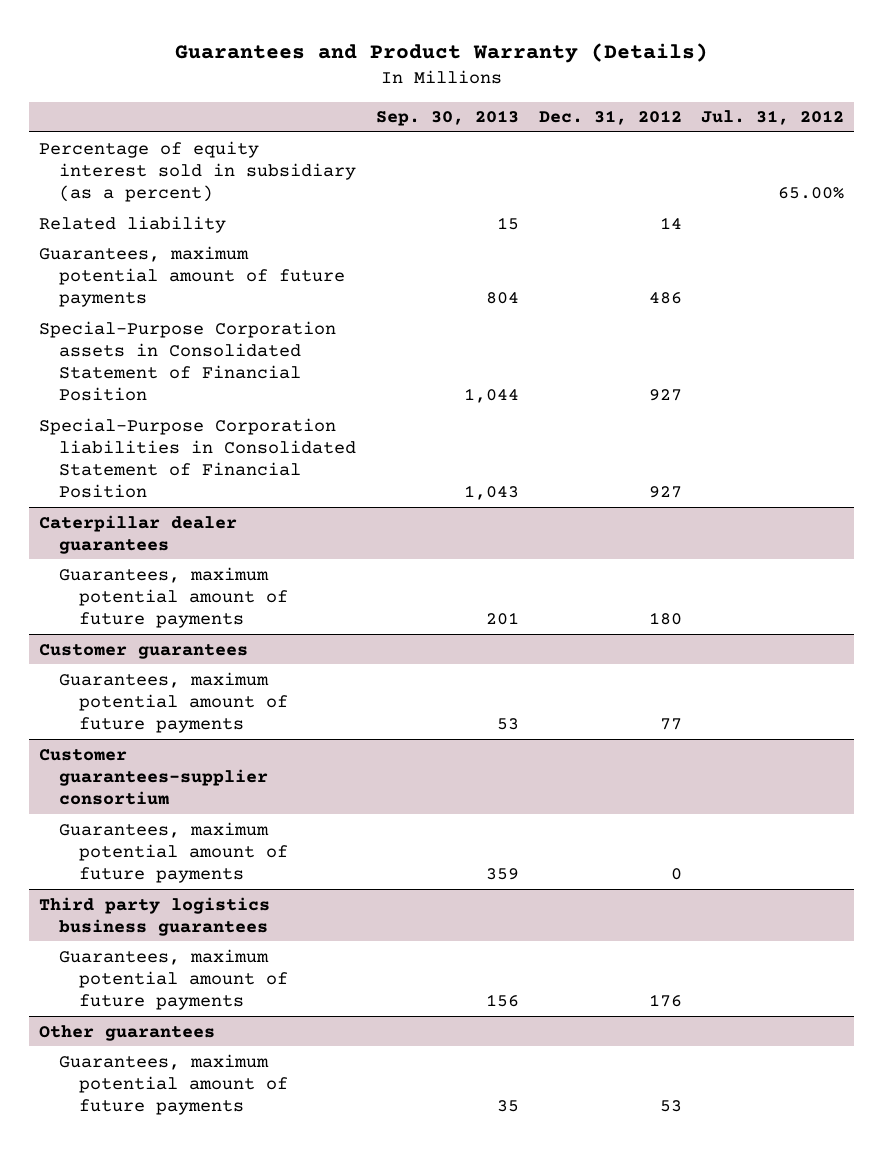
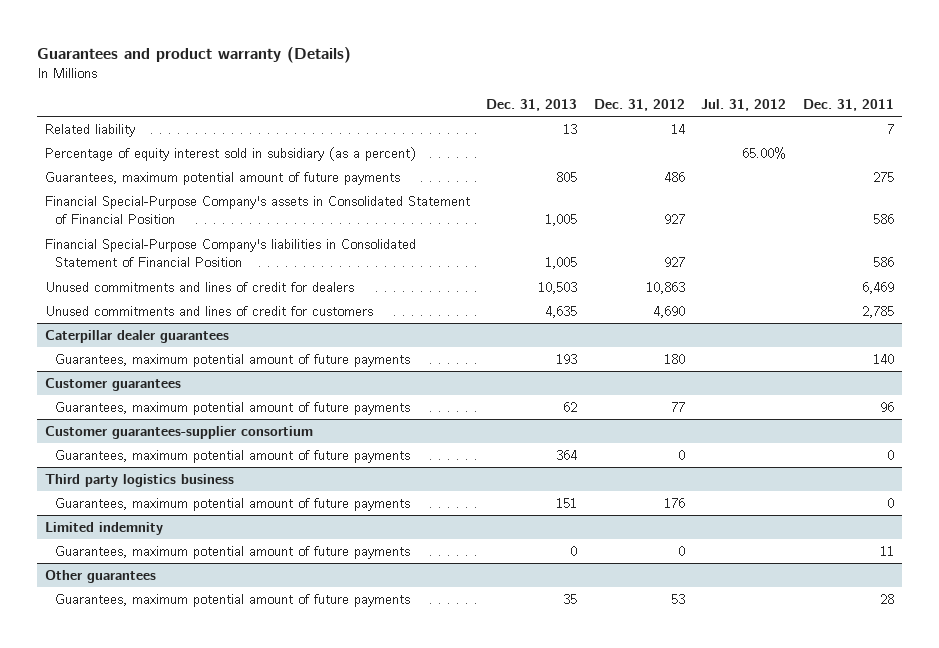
- Guarantees and Product Warranty (Details)
+ Guarantees and product warranty (Details)
- | Sep. 30, 2013 | Dec. 31, 2012 | Jul. 31, 2012
+ | Dec. 31, 2013 | Dec. 31, 2012 | Jul. 31, 2012 | Dec. 31, 2011
moved down: Percentage of equity interest sold in subsidiary (as a percent) | | | 65.00% |
- Special-Purpose Corporation assets in Consolidated Statement of Financial Position | 1,044 | 927 |
- Special-Purpose Corporation liabilities in Consolidated Statement of Financial Position | 1,043 | 927 |
+ Financial Special-Purpose Company's assets in Consolidated Statement of Financial Position | 1,005 | 927 | | 586
+ Financial Special-Purpose Company's liabilities in Consolidated Statement of Financial Position | 1,005 | 927 | | 586
+ Unused commitments and lines of credit for dealers | 10,503 | 10,863 | | 6,469
+ Unused commitments and lines of credit for customers | 4,635 | 4,690 | | 2,785
- Third party logistics business guarantees
+ Third party logistics business
+ Limited indemnity
+ Guarantees, maximum potential amount of future payments | 0 | 0 | | 11

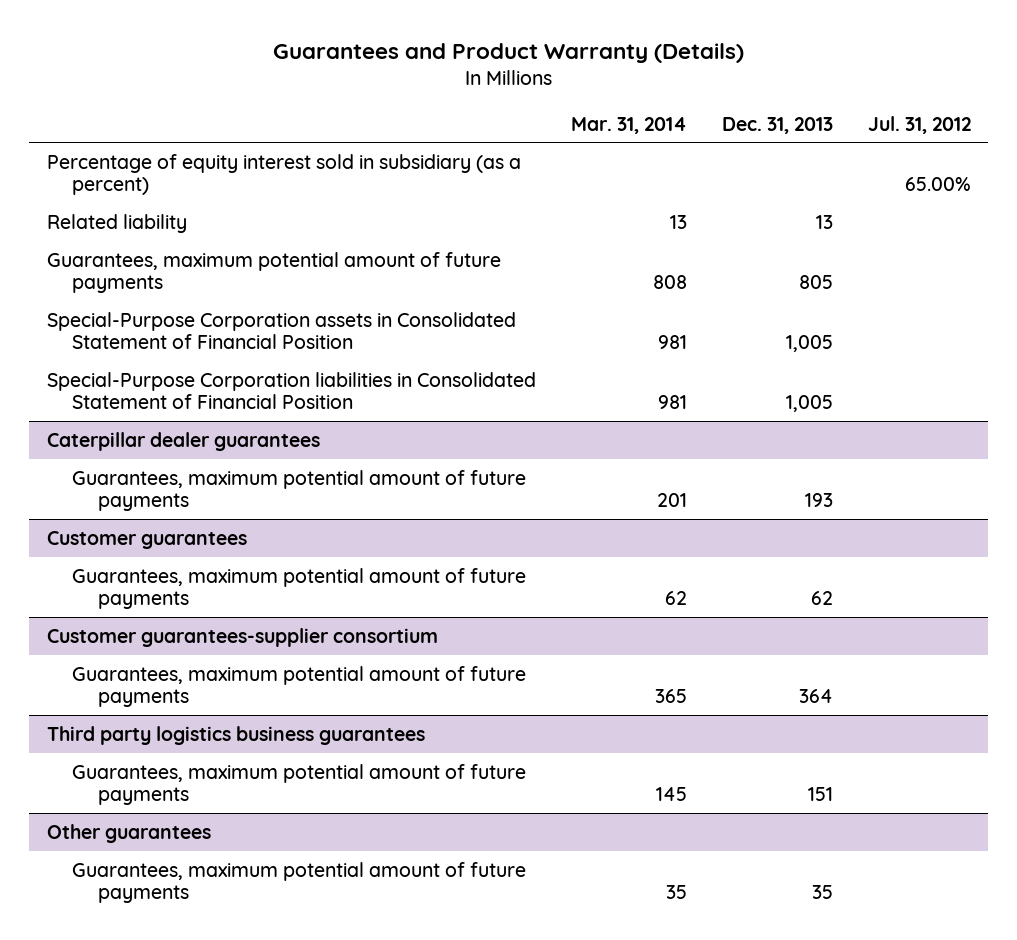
- Guarantees and product warranty (Details)
+ Guarantees and Product Warranty (Details)
- | Dec. 31, 2013 | Dec. 31, 2012 | Jul. 31, 2012 | Dec. 31, 2011
+ | Mar. 31, 2014 | Dec. 31, 2013 | Jul. 31, 2012
moved down: Related liability | 13 | 13 |
- Financial Special-Purpose Company's assets in Consolidated Statement of Financial Position | 1,005 | 927 | | 586
- Financial Special-Purpose Company's liabilities in Consolidated Statement of Financial Position | 1,005 | 927 | | 586
- Unused commitments and lines of credit for dealers | 10,503 | 10,863 | | 6,469
- Unused commitments and lines of credit for customers | 4,635 | 4,690 | | 2,785
+ Special-Purpose Corporation assets in Consolidated Statement of Financial Position | 981 | 1,005 |
+ Special-Purpose Corporation liabilities in Consolidated Statement of Financial Position | 981 | 1,005 |
- Third party logistics business
+ Third party logistics business guarantees
- Limited indemnity
- Guarantees, maximum potential amount of future payments | 0 | 0 | | 11

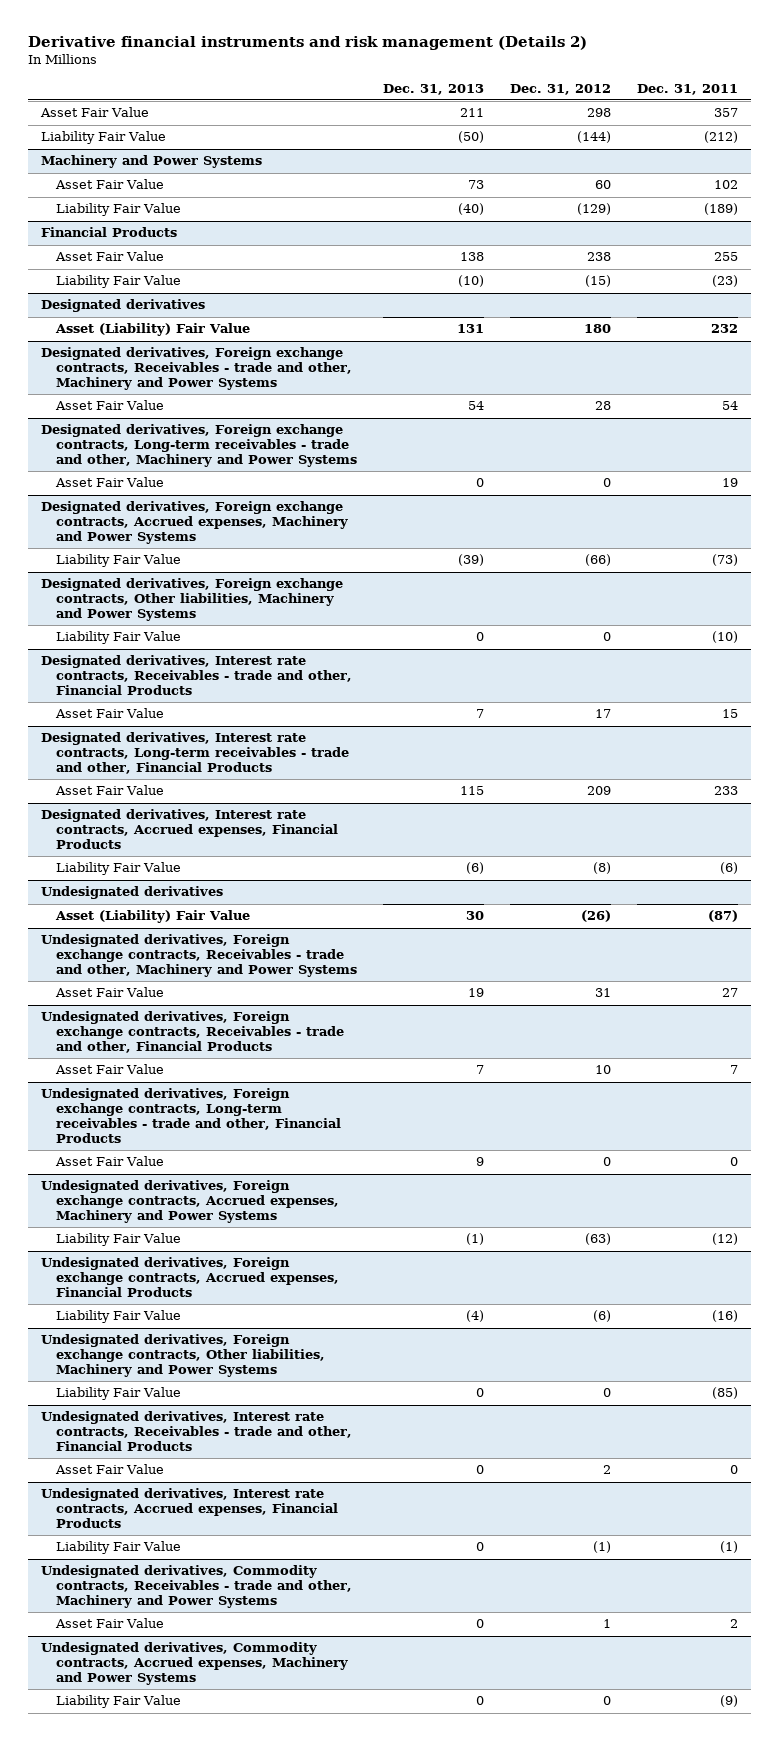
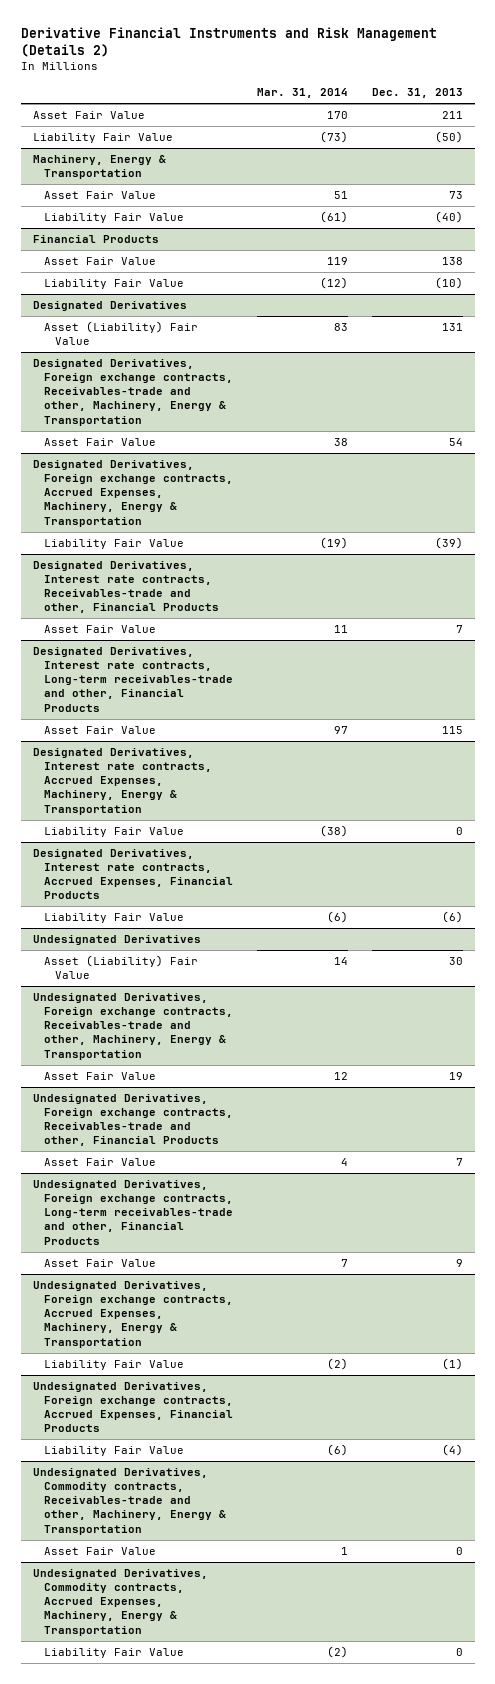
- Derivative financial instruments and risk management (Details 2)
+ Derivative Financial Instruments and Risk Management (Details 2)
- | Dec. 31, 2013 | Dec. 31, 2012 | Dec. 31, 2011
+ | Mar. 31, 2014 | Dec. 31, 2013
- Machinery and Power Systems
+ Machinery, Energy & Transportation
- Designated derivatives
+ Designated Derivatives
- Designated derivatives, Foreign exchange contracts, Receivables - trade and other, Machinery and Power Systems
+ Designated Derivatives, Foreign exchange contracts, Receivables-trade and other, Machinery, Energy & Transportation
- Designated derivatives, Foreign exchange contracts, Long-term receivables - trade and other, Machinery and Power Systems
- Asset Fair Value | 0 | 0 | 19
- Designated derivatives, Foreign exchange contracts, Accrued expenses, Machinery and Power Systems
+ Designated Derivatives, Foreign exchange contracts, Accrued Expenses, Machinery, Energy & Transportation
- Designated derivatives, Foreign exchange contracts, Other liabilities, Machinery and Power Systems
- Liability Fair Value | 0 | 0 | (10)
- Designated derivatives, Interest rate contracts, Receivables - trade and other, Financial Products
+ Designated Derivatives, Interest rate contracts, Receivables-trade and other, Financial Products
- Designated derivatives, Interest rate contracts, Long-term receivables - trade and other, Financial Products
+ Designated Derivatives, Interest rate contracts, Long-term receivables-trade and other, Financial Products
- Designated derivatives, Interest rate contracts, Accrued expenses, Financial Products
+ Designated Derivatives, Interest rate contracts, Accrued Expenses, Machinery, Energy & Transportation
+ Liability Fair Value | (38) | 0
+ Designated Derivatives, Interest rate contracts, Accrued Expenses, Financial Products
- Undesignated derivatives
+ Undesignated Derivatives
- Undesignated derivatives, Foreign exchange contracts, Receivables - trade and other, Machinery and Power Systems
+ Undesignated Derivatives, Foreign exchange contracts, Receivables-trade and other, Machinery, Energy & Transportation
- Undesignated derivatives, Foreign exchange contracts, Receivables - trade and other, Financial Products
+ Undesignated Derivatives, Foreign exchange contracts, Receivables-trade and other, Financial Products
- Undesignated derivatives, Foreign exchange contracts, Long-term receivables - trade and other, Financial Products
+ Undesignated Derivatives, Foreign exchange contracts, Long-term receivables-trade and other, Financial Products
- Undesignated derivatives, Foreign exchange contracts, Accrued expenses, Machinery and Power Systems
+ Undesignated Derivatives, Foreign exchange contracts, Accrued Expenses, Machinery, Energy & Transportation
- Undesignated derivatives, Foreign exchange contracts, Accrued expenses, Financial Products
+ Undesignated Derivatives, Foreign exchange contracts, Accrued Expenses, Financial Products
- Undesignated derivatives, Foreign exchange contracts, Other liabilities, Machinery and Power Systems
- Liability Fair Value | 0 | 0 | (85)
- Undesignated derivatives, Interest rate contracts, Receivables - trade and other, Financial Products
- Asset Fair Value | 0 | 2 | 0
- Undesignated derivatives, Interest rate contracts, Accrued expenses, Financial Products
- Liability Fair Value | 0 | (1) | (1)
- Undesignated derivatives, Commodity contracts, Receivables - trade and other, Machinery and Power Systems
+ Undesignated Derivatives, Commodity contracts, Receivables-trade and other, Machinery, Energy & Transportation
- Undesignated derivatives, Commodity contracts, Accrued expenses, Machinery and Power Systems
+ Undesignated Derivatives, Commodity contracts, Accrued Expenses, Machinery, Energy & Transportation

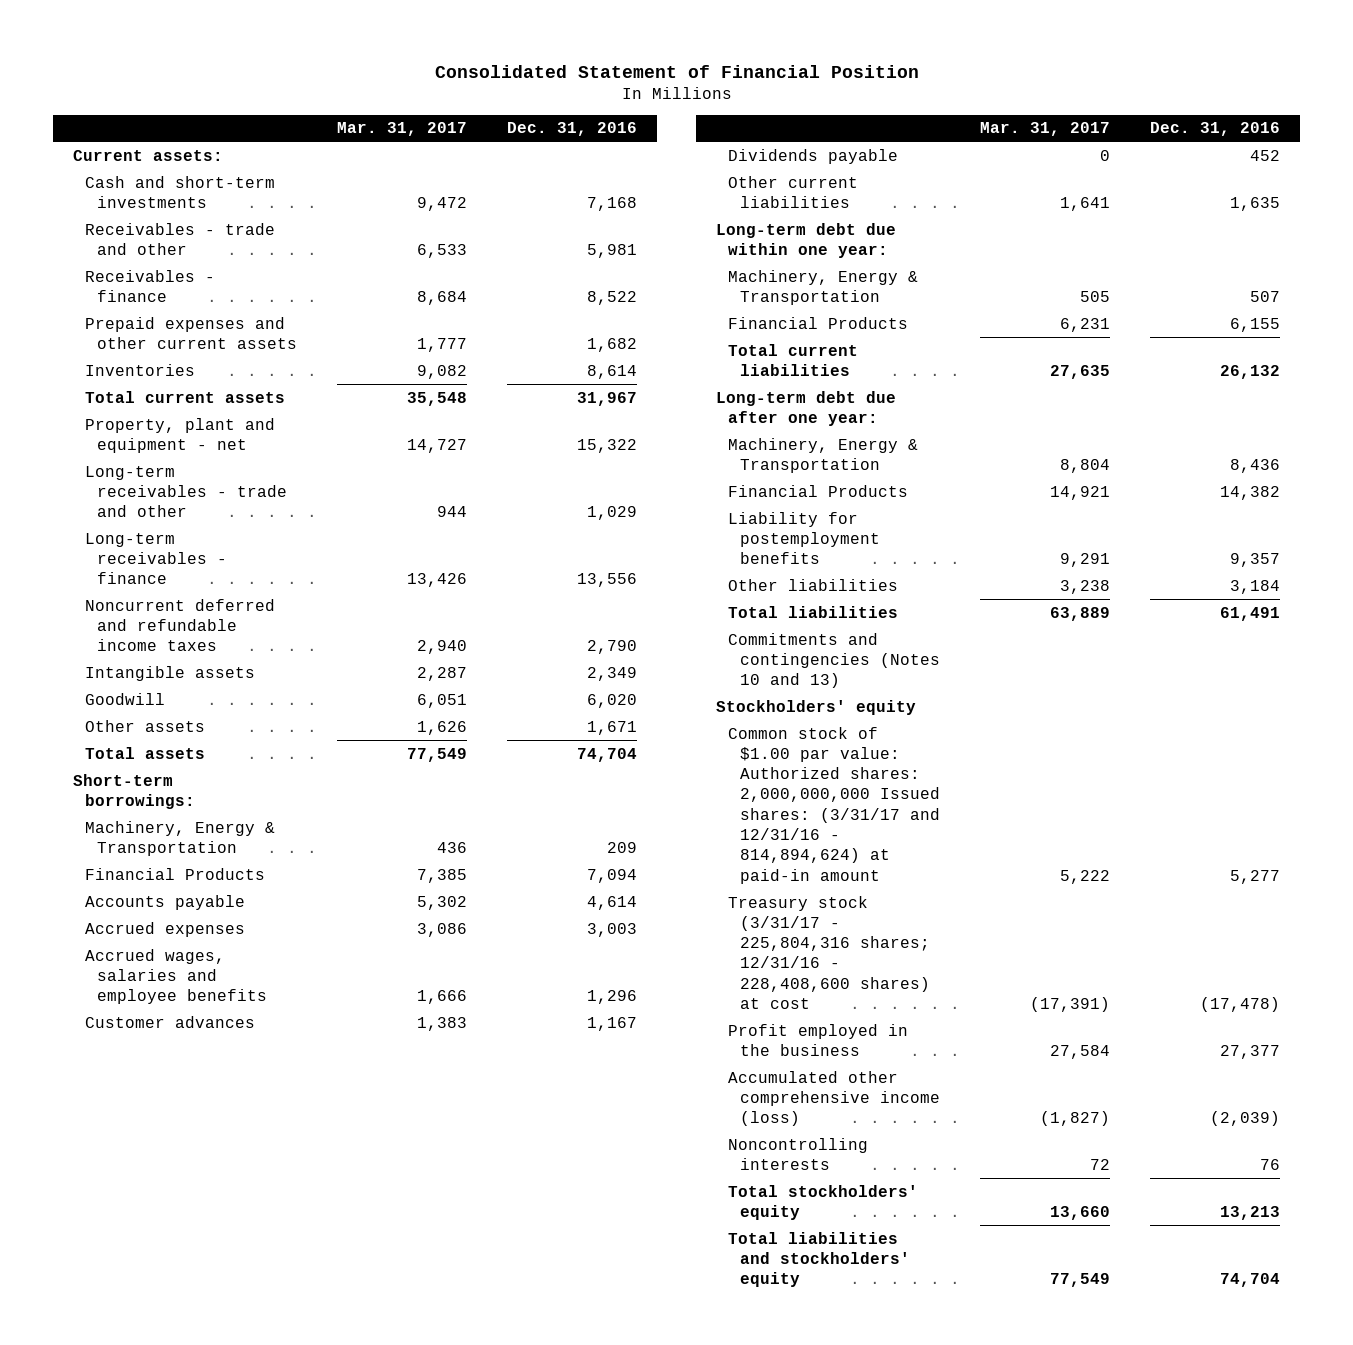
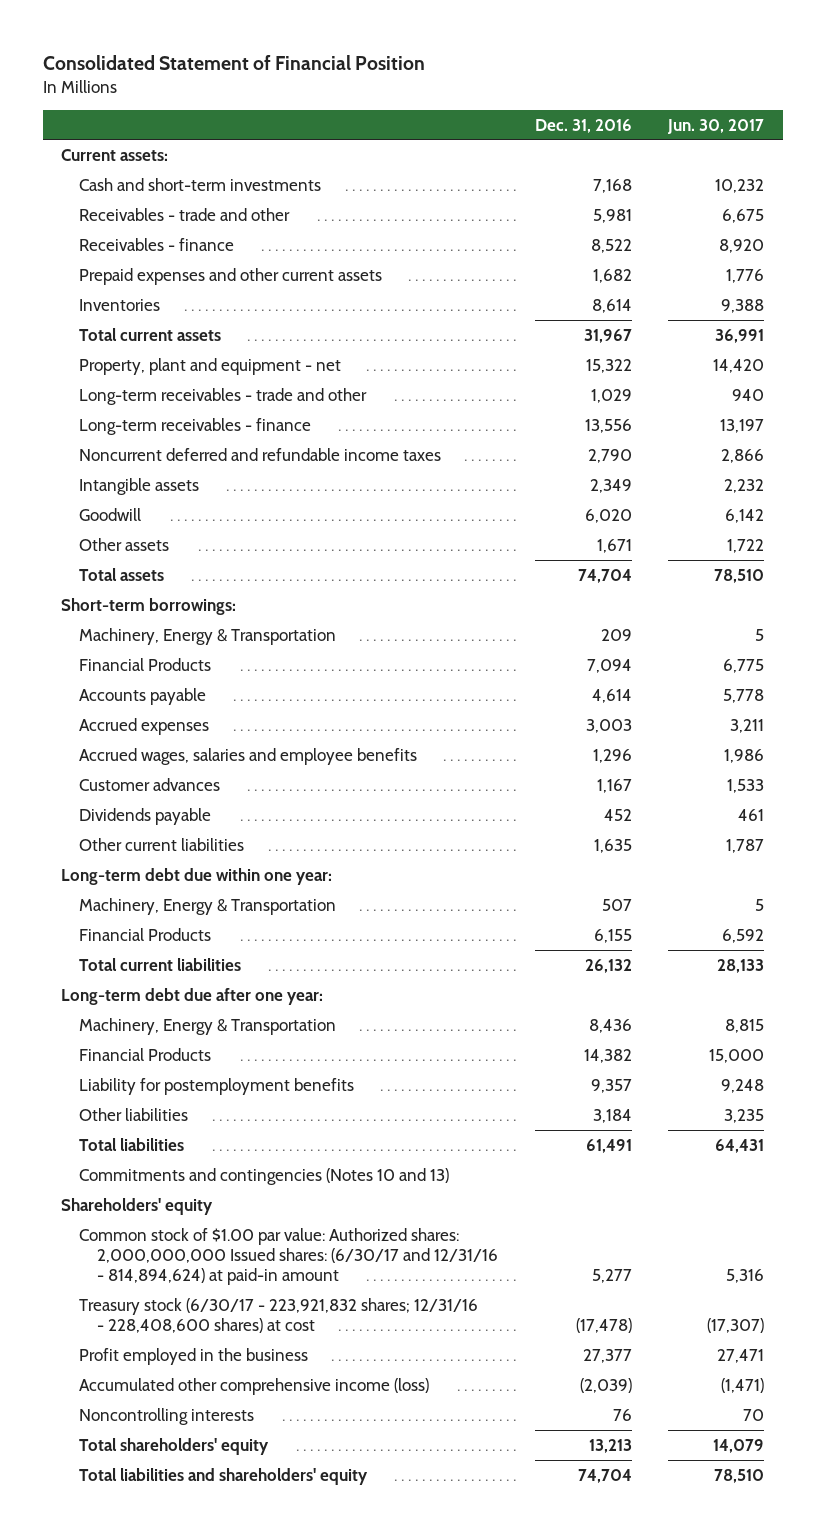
- | Mar. 31, 2017 | Dec. 31, 2016
+ | Dec. 31, 2016 | Jun. 30, 2017
- Stockholders' equity
- Common stock of $1.00 par value: Authorized shares: 2,000,000,000 Issued shares: (3/31/17 and 12/31/16 - 814,894,624) at paid-in amount | 5,222 | 5,277
- Treasury stock (3/31/17 - 225,804,316 shares; 12/31/16 - 228,408,600 shares) at cost | (17,391) | (17,478)
+ Shareholders' equity
+ Common stock of $1.00 par value: Authorized shares: 2,000,000,000 Issued shares: (6/30/17 and 12/31/16 - 814,894,624) at paid-in amount | 5,277 | 5,316
+ Treasury stock (6/30/17 - 223,921,832 shares; 12/31/16 - 228,408,600 shares) at cost | (17,478) | (17,307)
- Total stockholders' equity | 13,660 | 13,213
- Total liabilities and stockholders' equity | 77,549 | 74,704
+ Total shareholders' equity | 13,213 | 14,079
+ Total liabilities and shareholders' equity | 74,704 | 78,510

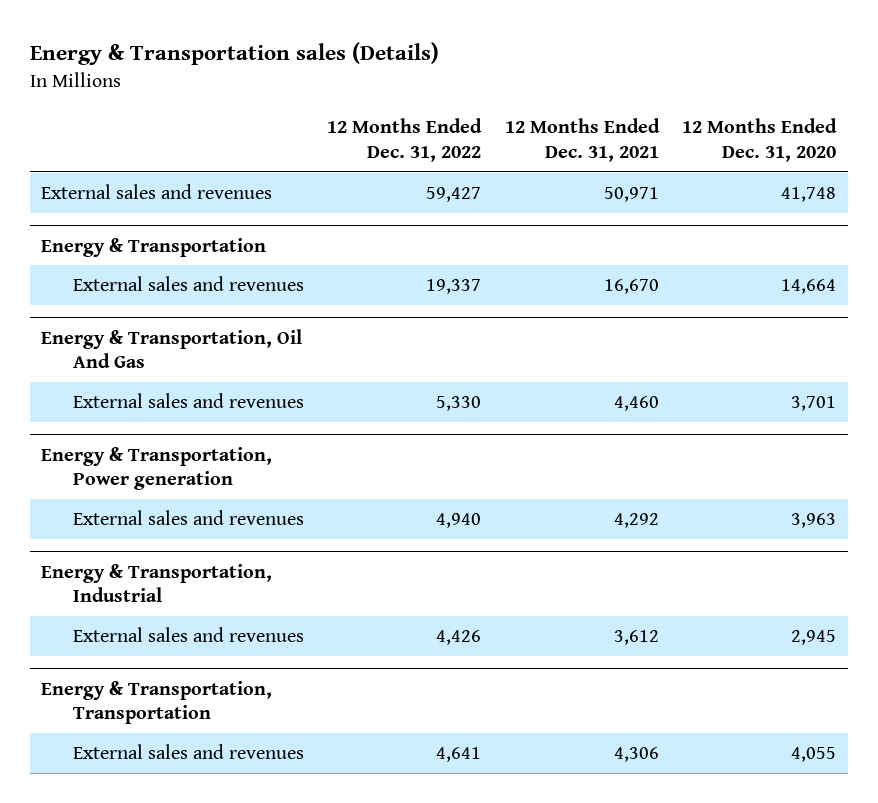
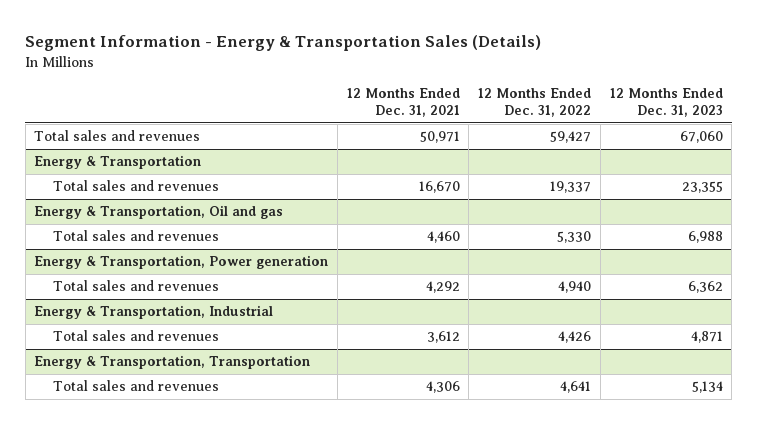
- Energy & Transportation sales (Details)
+ Segment Information - Energy & Transportation Sales (Details)
- | 12 Months Ended Dec. 31, 2022 | 12 Months Ended Dec. 31, 2021 | 12 Months Ended Dec. 31, 2020
+ | 12 Months Ended Dec. 31, 2021 | 12 Months Ended Dec. 31, 2022 | 12 Months Ended Dec. 31, 2023
- External sales and revenues | 59,427 | 50,971 | 41,748
+ Total sales and revenues | 50,971 | 59,427 | 67,060
@ Energy & Transportation
- External sales and revenues | 19,337 | 16,670 | 14,664
- Energy & Transportation, Oil And Gas
- External sales and revenues | 5,330 | 4,460 | 3,701
@ Energy & Transportation
+ Total sales and revenues | 16,670 | 19,337 | 23,355
+ Energy & Transportation, Oil and gas
+ Total sales and revenues | 4,460 | 5,330 | 6,988
@ Energy & Transportation, Power generation
- External sales and revenues | 4,940 | 4,292 | 3,963
+ Total sales and revenues | 4,292 | 4,940 | 6,362
@ Energy & Transportation, Industrial
- External sales and revenues | 4,426 | 3,612 | 2,945
+ Total sales and revenues | 3,612 | 4,426 | 4,871
@ Energy & Transportation, Transportation
- External sales and revenues | 4,641 | 4,306 | 4,055
+ Total sales and revenues | 4,306 | 4,641 | 5,134

